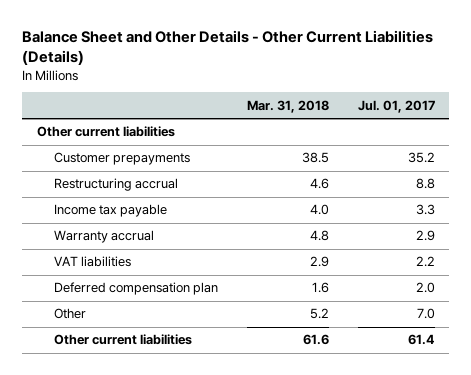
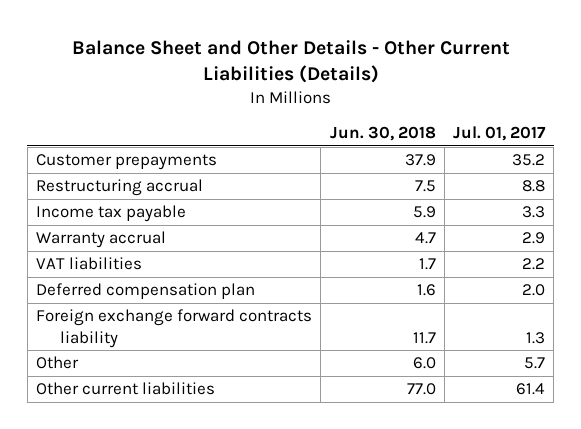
- | Mar. 31, 2018 | Jul. 01, 2017
+ | Jun. 30, 2018 | Jul. 01, 2017
- Other current liabilities
- Other | 5.2 | 7.0
+ Foreign exchange forward contracts liability | 11.7 | 1.3
+ Other | 6.0 | 5.7

